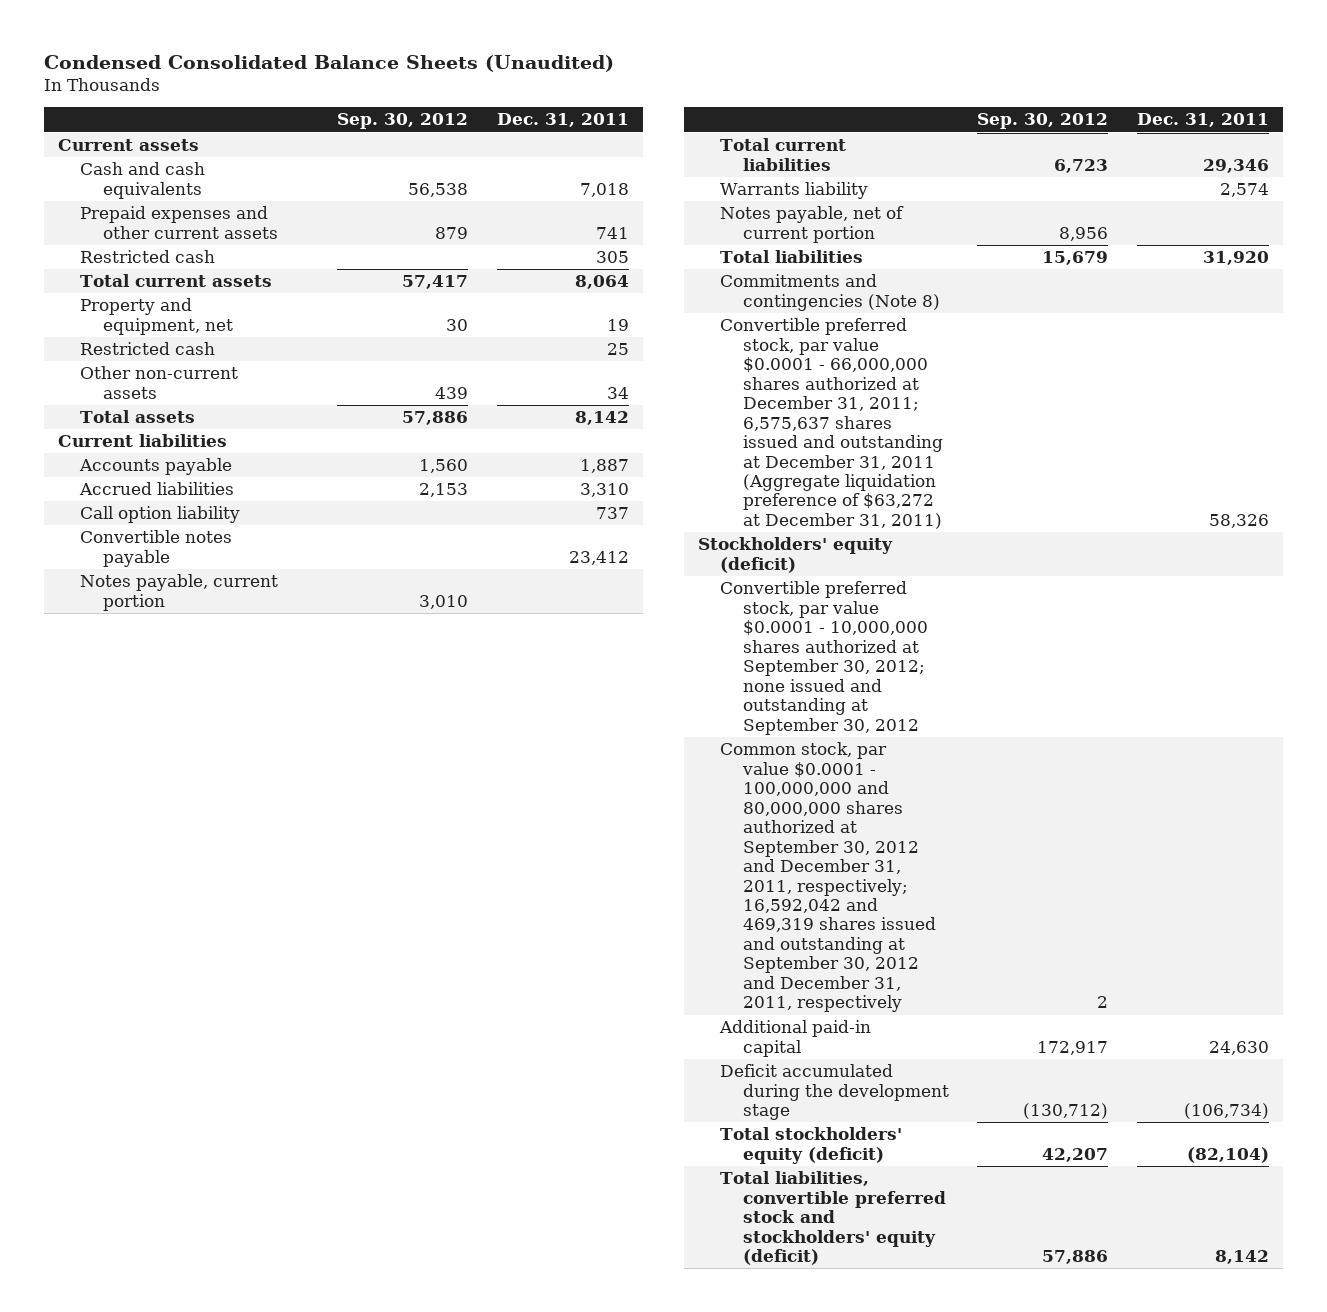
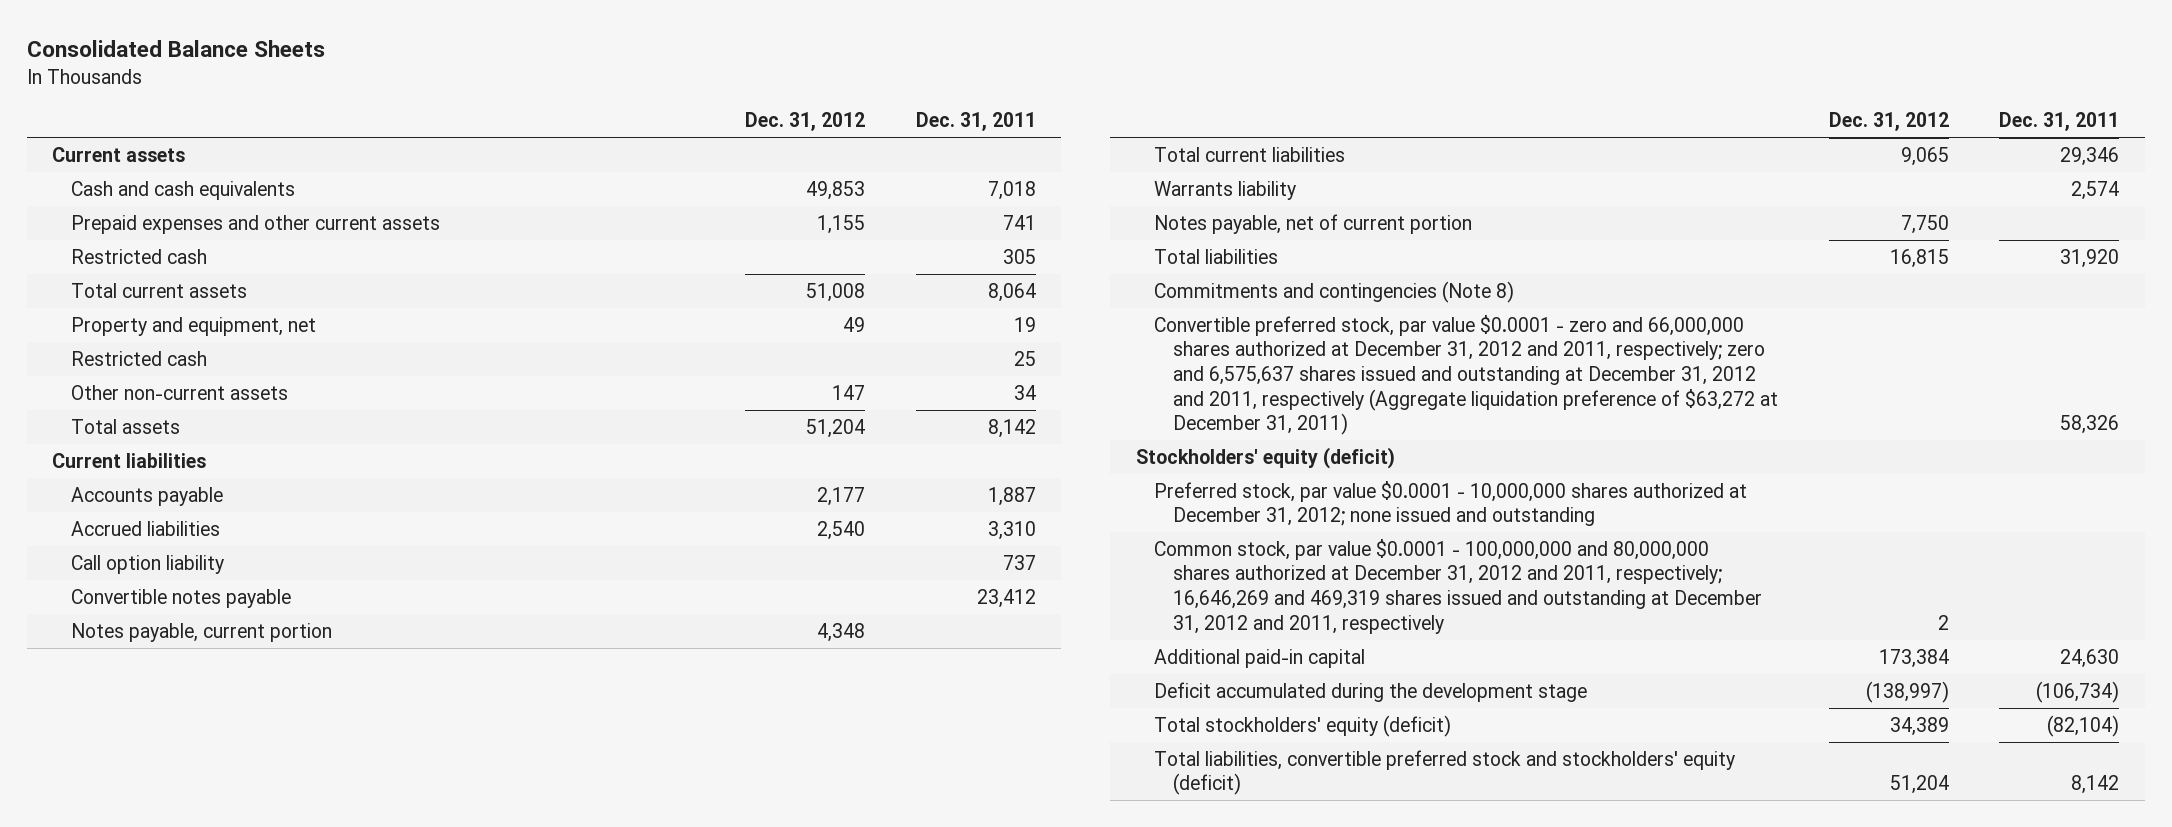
- Condensed Consolidated Balance Sheets (Unaudited)
+ Consolidated Balance Sheets
- | Sep. 30, 2012 | Dec. 31, 2011
+ | Dec. 31, 2012 | Dec. 31, 2011
- Convertible preferred stock, par value $0.0001 - 66,000,000 shares authorized at December 31, 2011; 6,575,637 shares issued and outstanding at December 31, 2011 (Aggregate liquidation preference of $63,272 at December 31, 2011) | | 58,326
+ Convertible preferred stock, par value $0.0001 - zero and 66,000,000 shares authorized at December 31, 2012 and 2011, respectively; zero and 6,575,637 shares issued and outstanding at December 31, 2012 and 2011, respectively (Aggregate liquidation preference of $63,272 at December 31, 2011) | | 58,326
- Convertible preferred stock, par value $0.0001 - 10,000,000 shares authorized at September 30, 2012; none issued and outstanding at September 30, 2012
- Common stock, par value $0.0001 - 100,000,000 and 80,000,000 shares authorized at September 30, 2012 and December 31, 2011, respectively; 16,592,042 and 469,319 shares issued and outstanding at September 30, 2012 and December 31, 2011, respectively | 2 |
+ Preferred stock, par value $0.0001 - 10,000,000 shares authorized at December 31, 2012; none issued and outstanding
+ Common stock, par value $0.0001 - 100,000,000 and 80,000,000 shares authorized at December 31, 2012 and 2011, respectively; 16,646,269 and 469,319 shares issued and outstanding at December 31, 2012 and 2011, respectively | 2 |

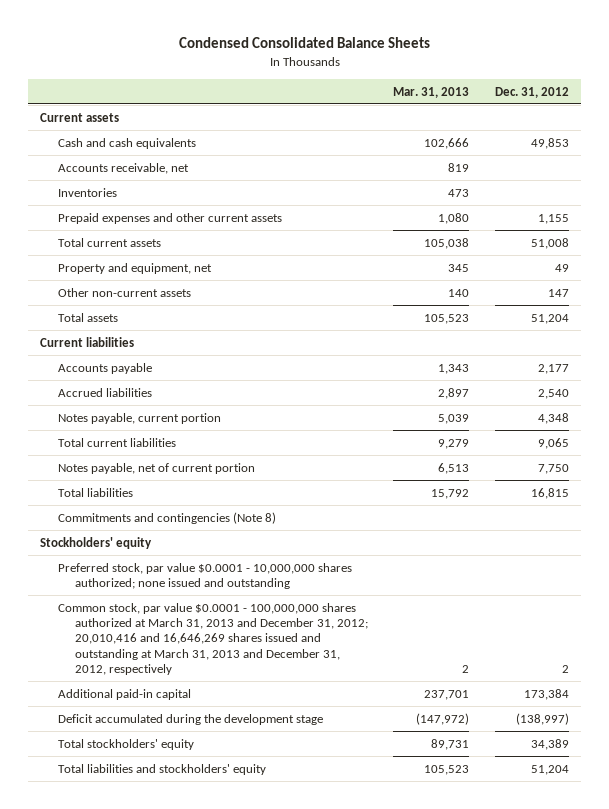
- Consolidated Balance Sheets
+ Condensed Consolidated Balance Sheets
- | Dec. 31, 2012 | Dec. 31, 2011
+ | Mar. 31, 2013 | Dec. 31, 2012
+ Accounts receivable, net | 819 |
+ Inventories | 473 |
- Restricted cash | | 305
- Restricted cash | | 25
- Call option liability | | 737
- Convertible notes payable | | 23,412
- Warrants liability | | 2,574
- Convertible preferred stock, par value $0.0001 - zero and 66,000,000 shares authorized at December 31, 2012 and 2011, respectively; zero and 6,575,637 shares issued and outstanding at December 31, 2012 and 2011, respectively (Aggregate liquidation preference of $63,272 at December 31, 2011) | | 58,326
- Stockholders' equity (deficit)
- Preferred stock, par value $0.0001 - 10,000,000 shares authorized at December 31, 2012; none issued and outstanding
- Common stock, par value $0.0001 - 100,000,000 and 80,000,000 shares authorized at December 31, 2012 and 2011, respectively; 16,646,269 and 469,319 shares issued and outstanding at December 31, 2012 and 2011, respectively | 2 |
+ Stockholders' equity
+ Preferred stock, par value $0.0001 - 10,000,000 shares authorized; none issued and outstanding
+ Common stock, par value $0.0001 - 100,000,000 shares authorized at March 31, 2013 and December 31, 2012; 20,010,416 and 16,646,269 shares issued and outstanding at March 31, 2013 and December 31, 2012, respectively | 2 | 2
- Total stockholders' equity (deficit) | 34,389 | (82,104)
- Total liabilities, convertible preferred stock and stockholders' equity (deficit) | 51,204 | 8,142
+ Total stockholders' equity | 89,731 | 34,389
+ Total liabilities and stockholders' equity | 105,523 | 51,204

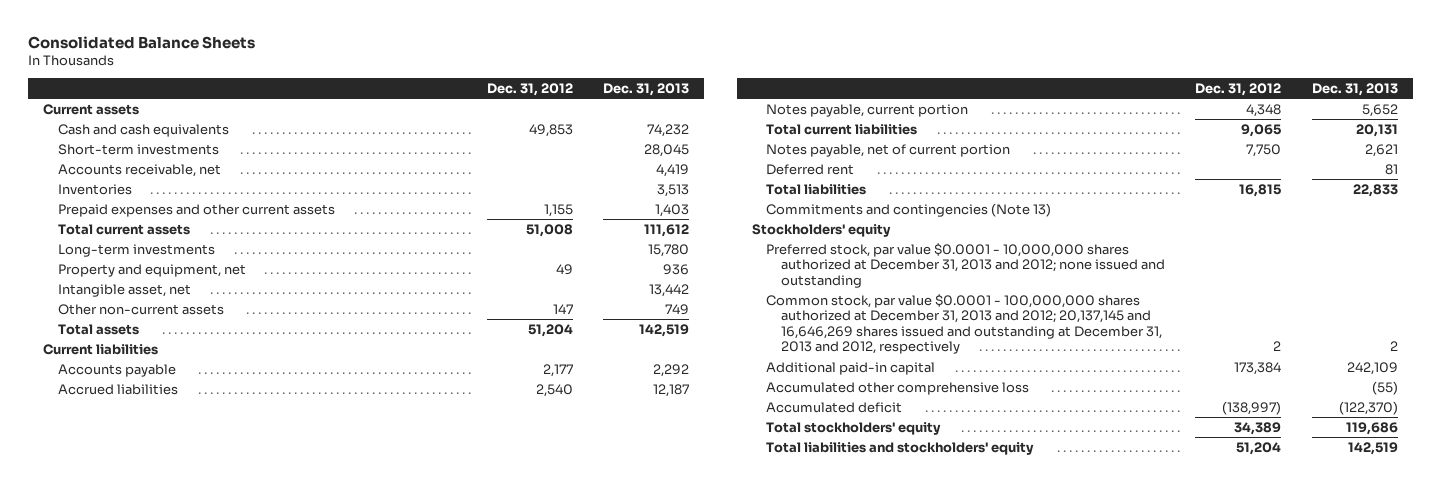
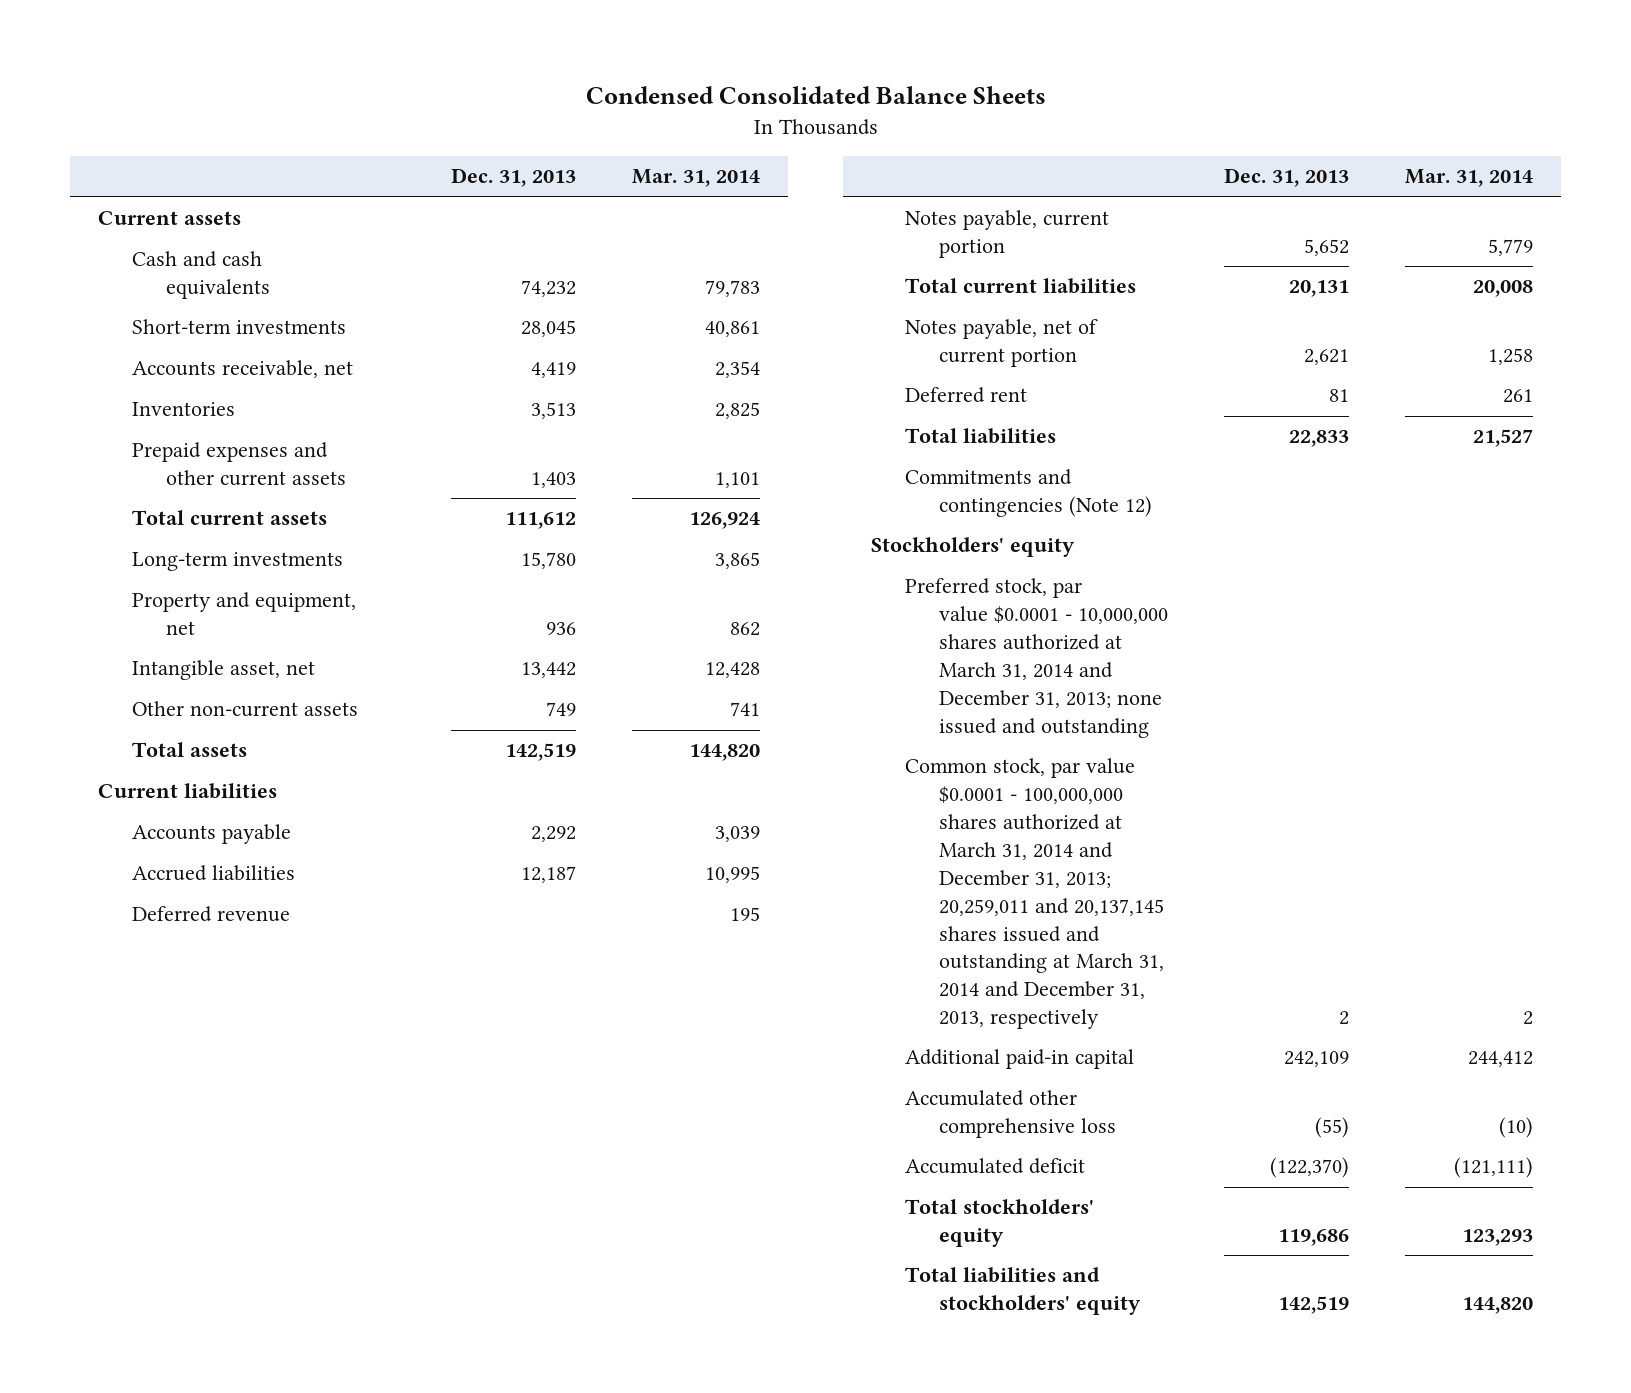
- Consolidated Balance Sheets
+ Condensed Consolidated Balance Sheets
- | Dec. 31, 2012 | Dec. 31, 2013
+ | Dec. 31, 2013 | Mar. 31, 2014
+ Deferred revenue | | 195
- Commitments and contingencies (Note 13)
+ Commitments and contingencies (Note 12)
- Preferred stock, par value $0.0001 - 10,000,000 shares authorized at December 31, 2013 and 2012; none issued and outstanding
- Common stock, par value $0.0001 - 100,000,000 shares authorized at December 31, 2013 and 2012; 20,137,145 and 16,646,269 shares issued and outstanding at December 31, 2013 and 2012, respectively | 2 | 2
+ Preferred stock, par value $0.0001 - 10,000,000 shares authorized at March 31, 2014 and December 31, 2013; none issued and outstanding
+ Common stock, par value $0.0001 - 100,000,000 shares authorized at March 31, 2014 and December 31, 2013; 20,259,011 and 20,137,145 shares issued and outstanding at March 31, 2014 and December 31, 2013, respectively | 2 | 2

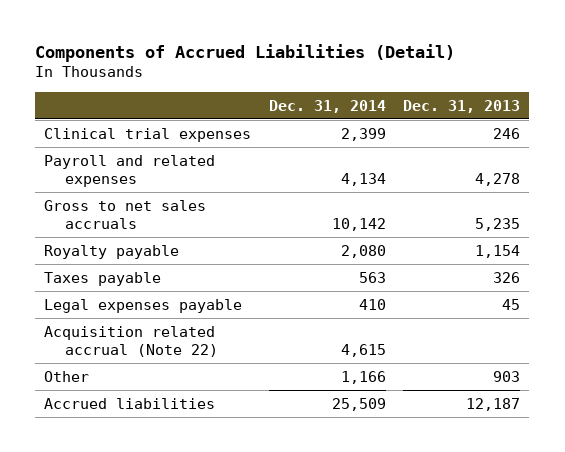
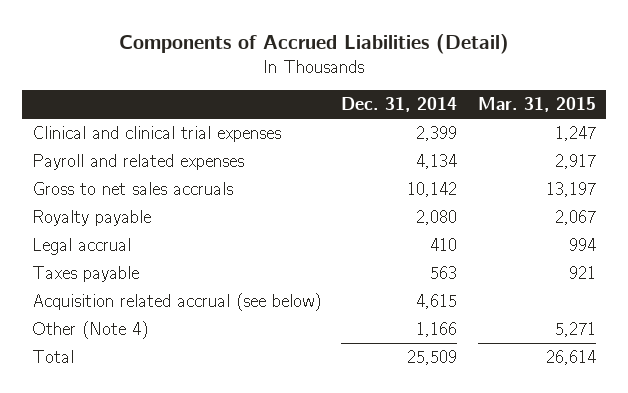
- | Dec. 31, 2014 | Dec. 31, 2013
+ | Dec. 31, 2014 | Mar. 31, 2015
- Clinical trial expenses | 2,399 | 246
+ Clinical and clinical trial expenses | 2,399 | 1,247
+ Legal accrual | 410 | 994
- Legal expenses payable | 410 | 45
- Acquisition related accrual (Note 22) | 4,615 |
- Other | 1,166 | 903
- Accrued liabilities | 25,509 | 12,187
+ Acquisition related accrual (see below) | 4,615 |
+ Other (Note 4) | 1,166 | 5,271
+ Total | 25,509 | 26,614

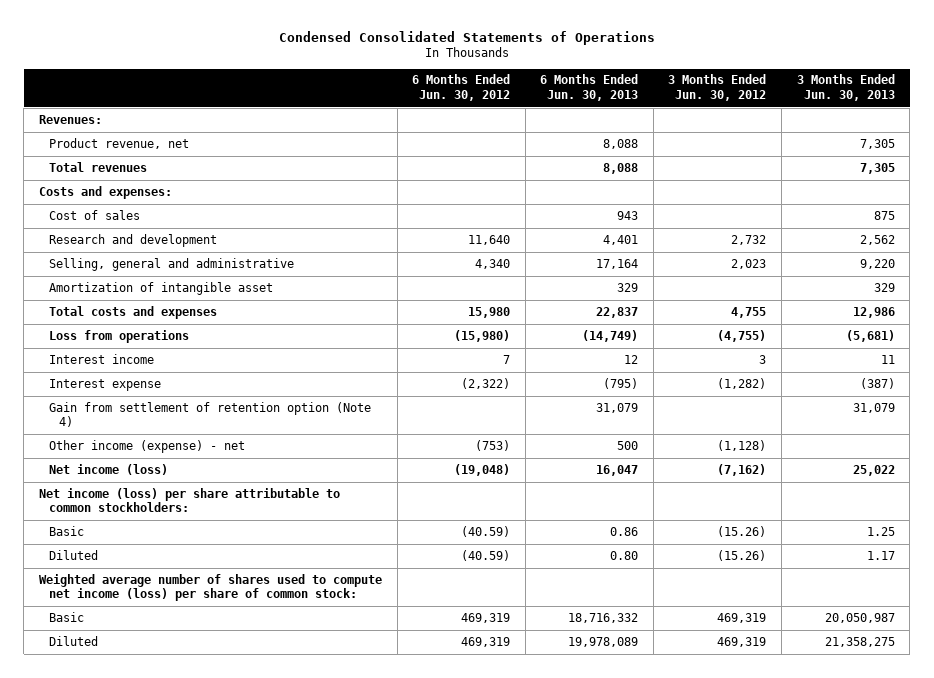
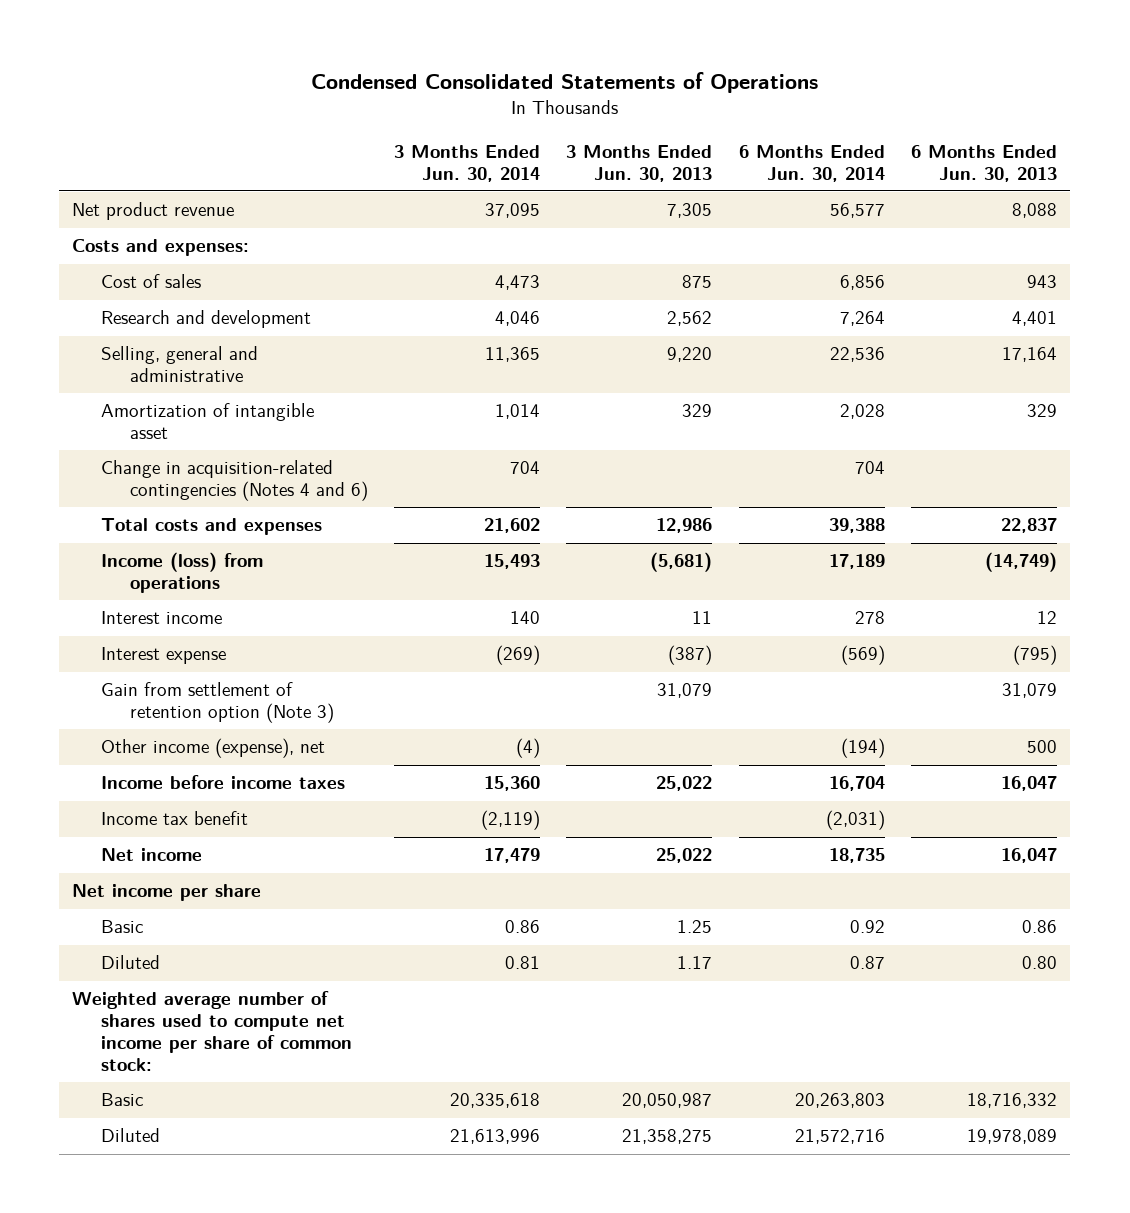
- | 6 Months Ended Jun. 30, 2012 | 6 Months Ended Jun. 30, 2013 | 3 Months Ended Jun. 30, 2012 | 3 Months Ended Jun. 30, 2013
+ | 3 Months Ended Jun. 30, 2014 | 3 Months Ended Jun. 30, 2013 | 6 Months Ended Jun. 30, 2014 | 6 Months Ended Jun. 30, 2013
- Revenues:
- Product revenue, net | | 8,088 | | 7,305
- Total revenues | | 8,088 | | 7,305
+ Net product revenue | 37,095 | 7,305 | 56,577 | 8,088
+ Change in acquisition-related contingencies (Notes 4 and 6) | 704 | | 704 |
- Loss from operations | (15,980) | (14,749) | (4,755) | (5,681)
+ Income (loss) from operations | 15,493 | (5,681) | 17,189 | (14,749)
- Gain from settlement of retention option (Note 4) | | 31,079 | | 31,079
- Other income (expense) - net | (753) | 500 | (1,128) |
- Net income (loss) | (19,048) | 16,047 | (7,162) | 25,022
- Net income (loss) per share attributable to common stockholders:
+ Gain from settlement of retention option (Note 3) | | 31,079 | | 31,079
+ Other income (expense), net | (4) | | (194) | 500
+ Income before income taxes | 15,360 | 25,022 | 16,704 | 16,047
+ Income tax benefit | (2,119) | | (2,031) |
+ Net income | 17,479 | 25,022 | 18,735 | 16,047
+ Net income per share
- Weighted average number of shares used to compute net income (loss) per share of common stock:
+ Weighted average number of shares used to compute net income per share of common stock:

